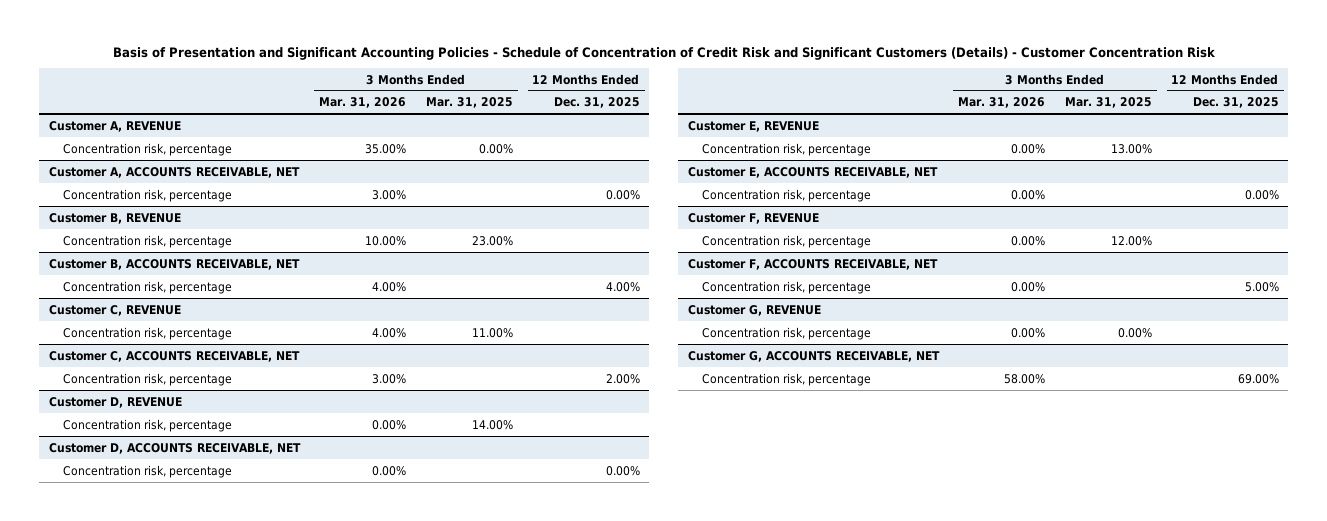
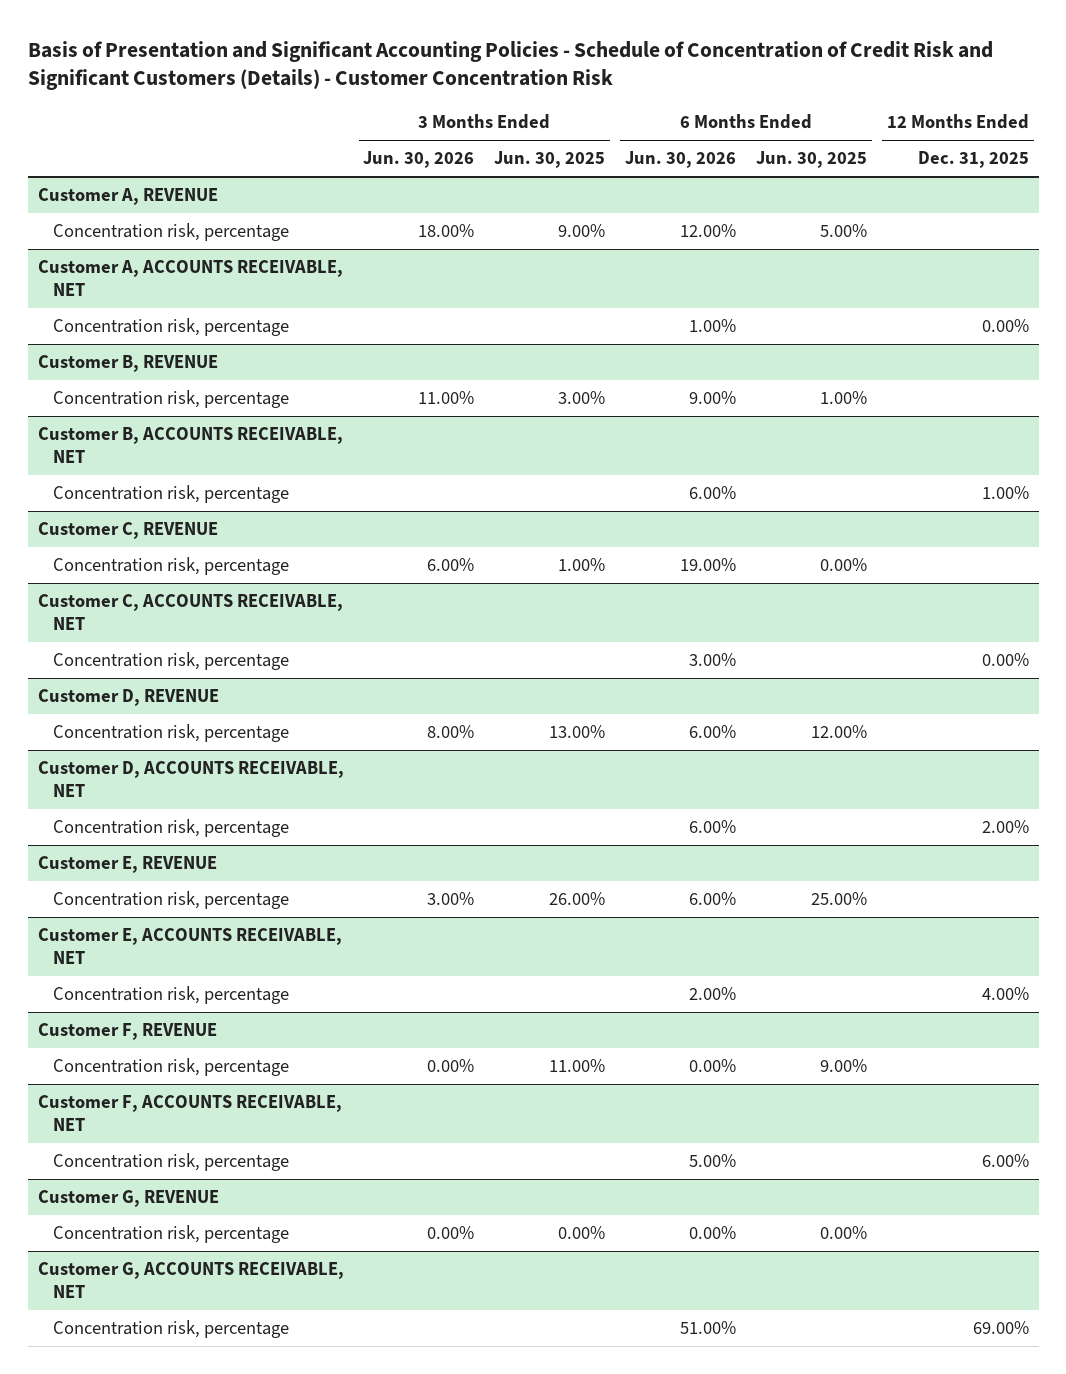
- | 3 Months Ended Mar. 31, 2026 | 3 Months Ended Mar. 31, 2025 | 12 Months Ended Dec. 31, 2025
+ | 3 Months Ended Jun. 30, 2026 | 3 Months Ended Jun. 30, 2025 | 6 Months Ended Jun. 30, 2026 | 6 Months Ended Jun. 30, 2025 | 12 Months Ended Dec. 31, 2025
@ Customer B, ACCOUNTS RECEIVABLE, NET
- Concentration risk, percentage | 4.00% | | 4.00%
+ Concentration risk, percentage | | | 6.00% | | 1.00%
@ Customer C, ACCOUNTS RECEIVABLE, NET
- Concentration risk, percentage | 3.00% | | 2.00%
+ Concentration risk, percentage | | | 3.00% | | 0.00%
@ Customer D, ACCOUNTS RECEIVABLE, NET
- Concentration risk, percentage | 0.00% | | 0.00%
+ Concentration risk, percentage | | | 6.00% | | 2.00%
@ Customer E, ACCOUNTS RECEIVABLE, NET
- Concentration risk, percentage | 0.00% | | 0.00%
+ Concentration risk, percentage | | | 2.00% | | 4.00%
@ Customer F, ACCOUNTS RECEIVABLE, NET
- Concentration risk, percentage | 0.00% | | 5.00%
+ Concentration risk, percentage | | | 5.00% | | 6.00%

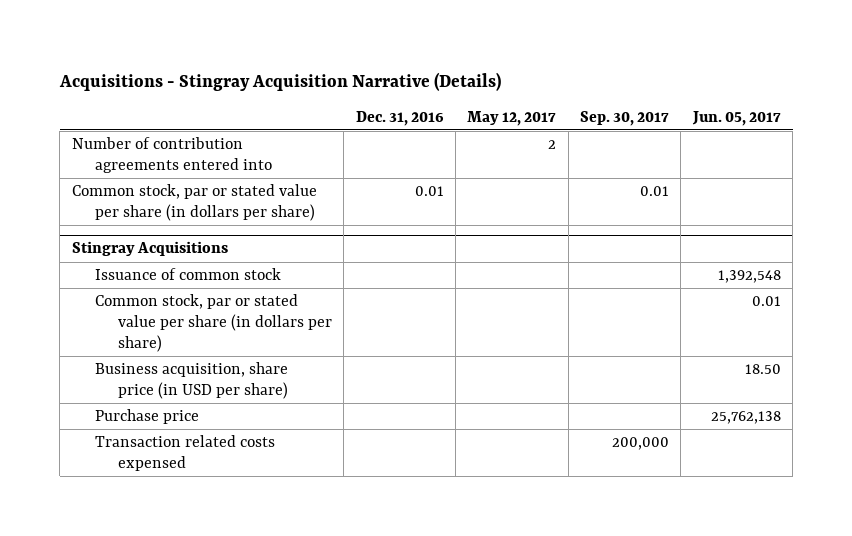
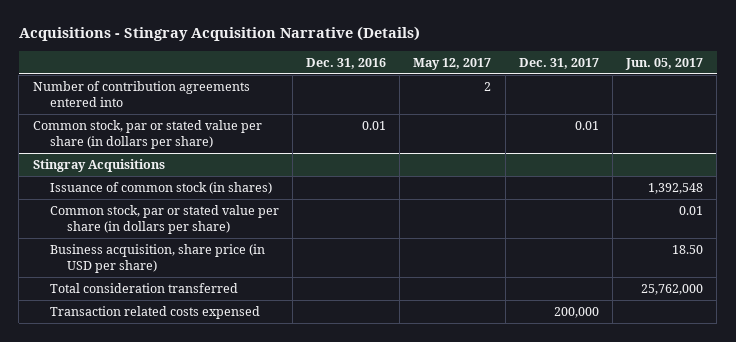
- | Dec. 31, 2016 | May 12, 2017 | Sep. 30, 2017 | Jun. 05, 2017
+ | Dec. 31, 2016 | May 12, 2017 | Dec. 31, 2017 | Jun. 05, 2017
@ Stingray Acquisitions
- Issuance of common stock | | | | 1,392,548
+ Issuance of common stock (in shares) | | | | 1,392,548
- Purchase price | | | | 25,762,138
+ Total consideration transferred | | | | 25,762,000

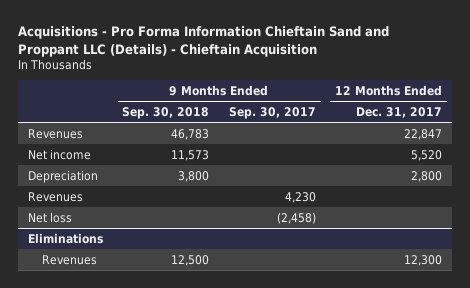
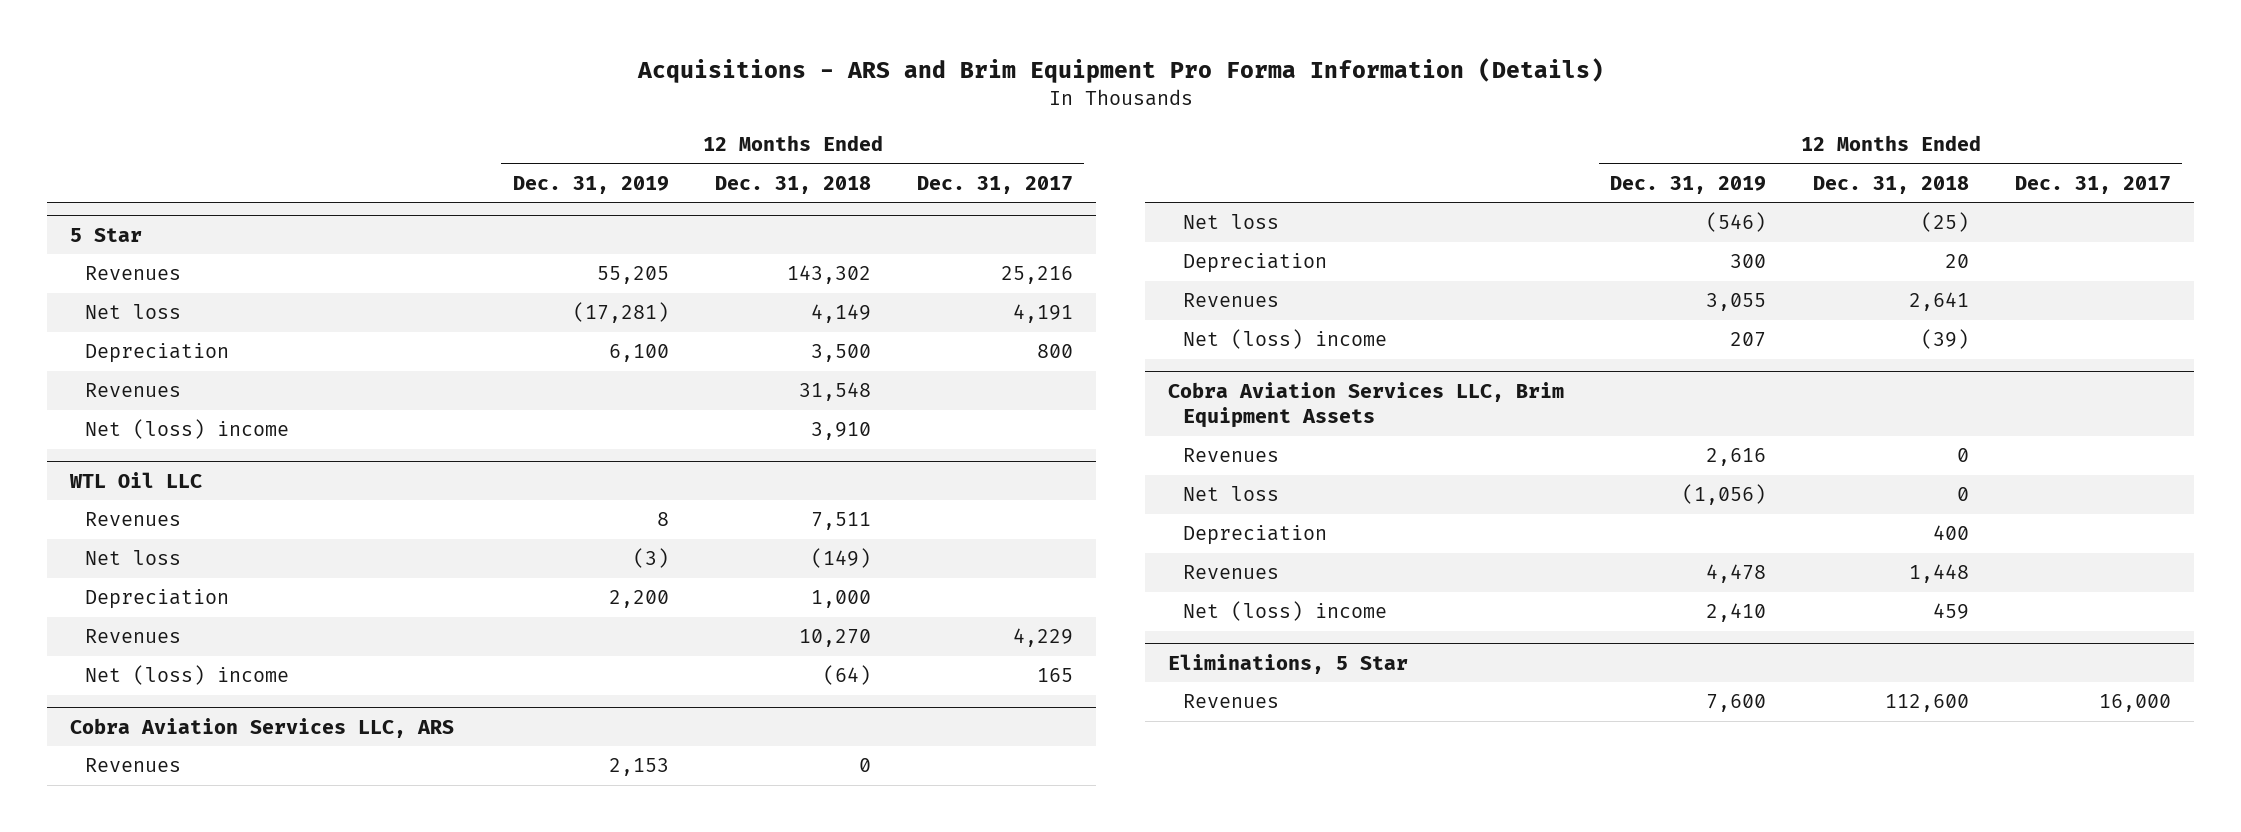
- Acquisitions - Pro Forma Information Chieftain Sand and Proppant LLC (Details) - Chieftain Acquisition
+ Acquisitions - ARS and Brim Equipment Pro Forma Information (Details)
- | 9 Months Ended Sep. 30, 2018 | 9 Months Ended Sep. 30, 2017 | 12 Months Ended Dec. 31, 2017
+ | 12 Months Ended Dec. 31, 2019 | 12 Months Ended Dec. 31, 2018 | 12 Months Ended Dec. 31, 2017
- Revenues | 46,783 | | 22,847
- Net income | 11,573 | | 5,520
- Depreciation | 3,800 | | 2,800
- Revenues | | 4,230 |
- Net loss | | (2,458) |
- Eliminations
- Revenues | 12,500 | | 12,300
+ 5 Star
+ Revenues | 55,205 | 143,302 | 25,216
+ Net loss | (17,281) | 4,149 | 4,191
+ Depreciation | 6,100 | 3,500 | 800
+ Revenues | | 31,548 |
+ Net (loss) income | | 3,910 |
+ WTL Oil LLC
+ Revenues | 8 | 7,511 |
+ Net loss | (3) | (149) |
+ Depreciation | 2,200 | 1,000 |
+ Revenues | | 10,270 | 4,229
+ Net (loss) income | | (64) | 165
+ Cobra Aviation Services LLC, ARS
+ Revenues | 2,153 | 0 |
+ Net loss | (546) | (25) |
+ Depreciation | 300 | 20 |
+ Revenues | 3,055 | 2,641 |
+ Net (loss) income | 207 | (39) |
+ Cobra Aviation Services LLC, Brim Equipment Assets
+ Revenues | 2,616 | 0 |
+ Net loss | (1,056) | 0 |
+ Depreciation | | 400 |
+ Revenues | 4,478 | 1,448 |
+ Net (loss) income | 2,410 | 459 |
+ Eliminations, 5 Star
+ Revenues | 7,600 | 112,600 | 16,000

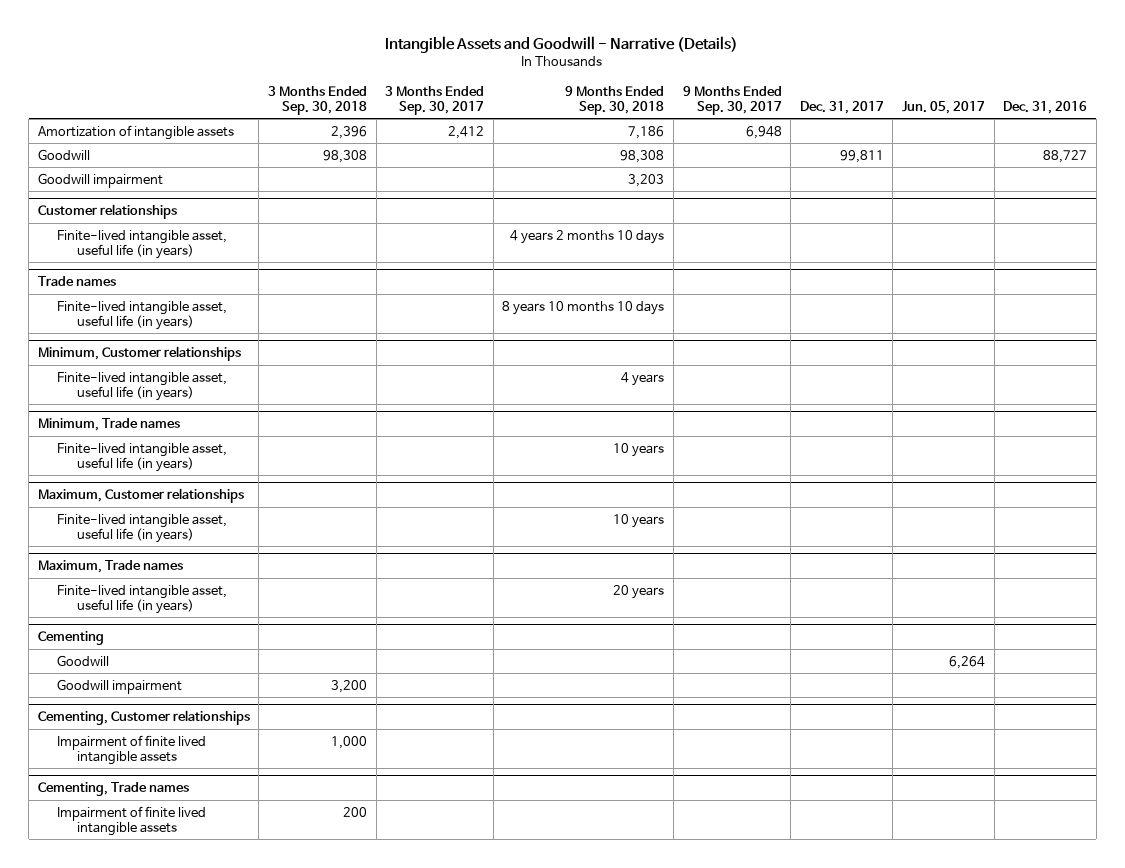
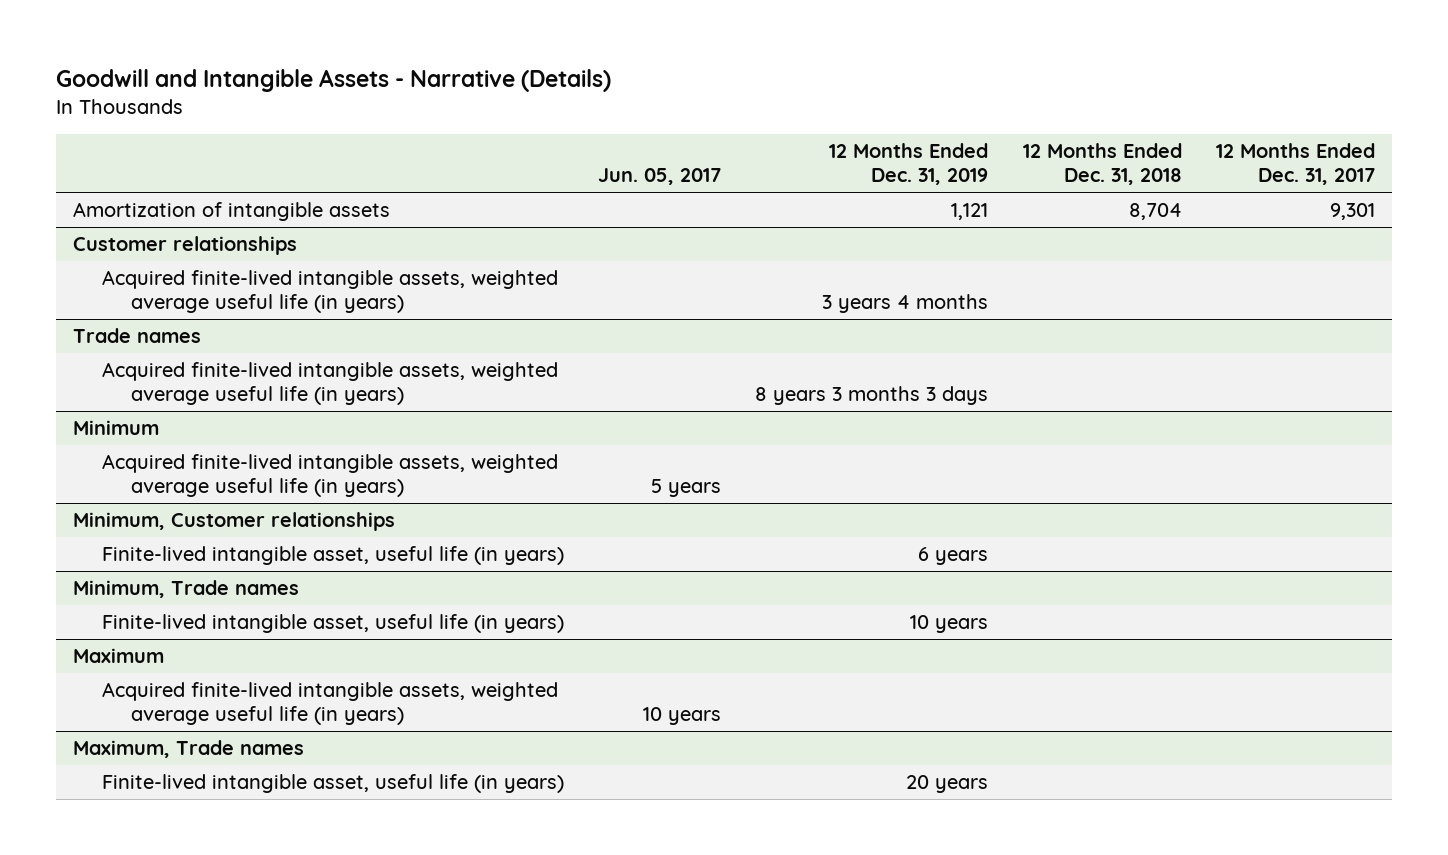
- Intangible Assets and Goodwill - Narrative (Details)
+ Goodwill and Intangible Assets - Narrative (Details)
- | 3 Months Ended Sep. 30, 2018 | 3 Months Ended Sep. 30, 2017 | 9 Months Ended Sep. 30, 2018 | 9 Months Ended Sep. 30, 2017 | Dec. 31, 2017 | Jun. 05, 2017 | Dec. 31, 2016
+ | Jun. 05, 2017 | 12 Months Ended Dec. 31, 2019 | 12 Months Ended Dec. 31, 2018 | 12 Months Ended Dec. 31, 2017
- Goodwill | 98,308 | | 98,308 | | 99,811 | | 88,727
- Goodwill impairment | | | 3,203 | | | |
@ Customer relationships
- Finite-lived intangible asset, useful life (in years) | | | 4 years 2 months 10 days | | | |
+ Acquired finite-lived intangible assets, weighted average useful life (in years) | | 3 years 4 months | |
@ Trade names
- Finite-lived intangible asset, useful life (in years) | | | 8 years 10 months 10 days | | | |
+ Acquired finite-lived intangible assets, weighted average useful life (in years) | | 8 years 3 months 3 days | |
+ Minimum
+ Acquired finite-lived intangible assets, weighted average useful life (in years) | 5 years | | |
- Maximum, Customer relationships
- Finite-lived intangible asset, useful life (in years) | | | 10 years | | | |
+ Maximum
+ Acquired finite-lived intangible assets, weighted average useful life (in years) | 10 years | | |
- Cementing
- Goodwill | | | | | | 6,264 |
- Goodwill impairment | 3,200 | | | | | |
- Cementing, Customer relationships
- Impairment of finite lived intangible assets | 1,000 | | | | | |
- Cementing, Trade names
- Impairment of finite lived intangible assets | 200 | | | | | |

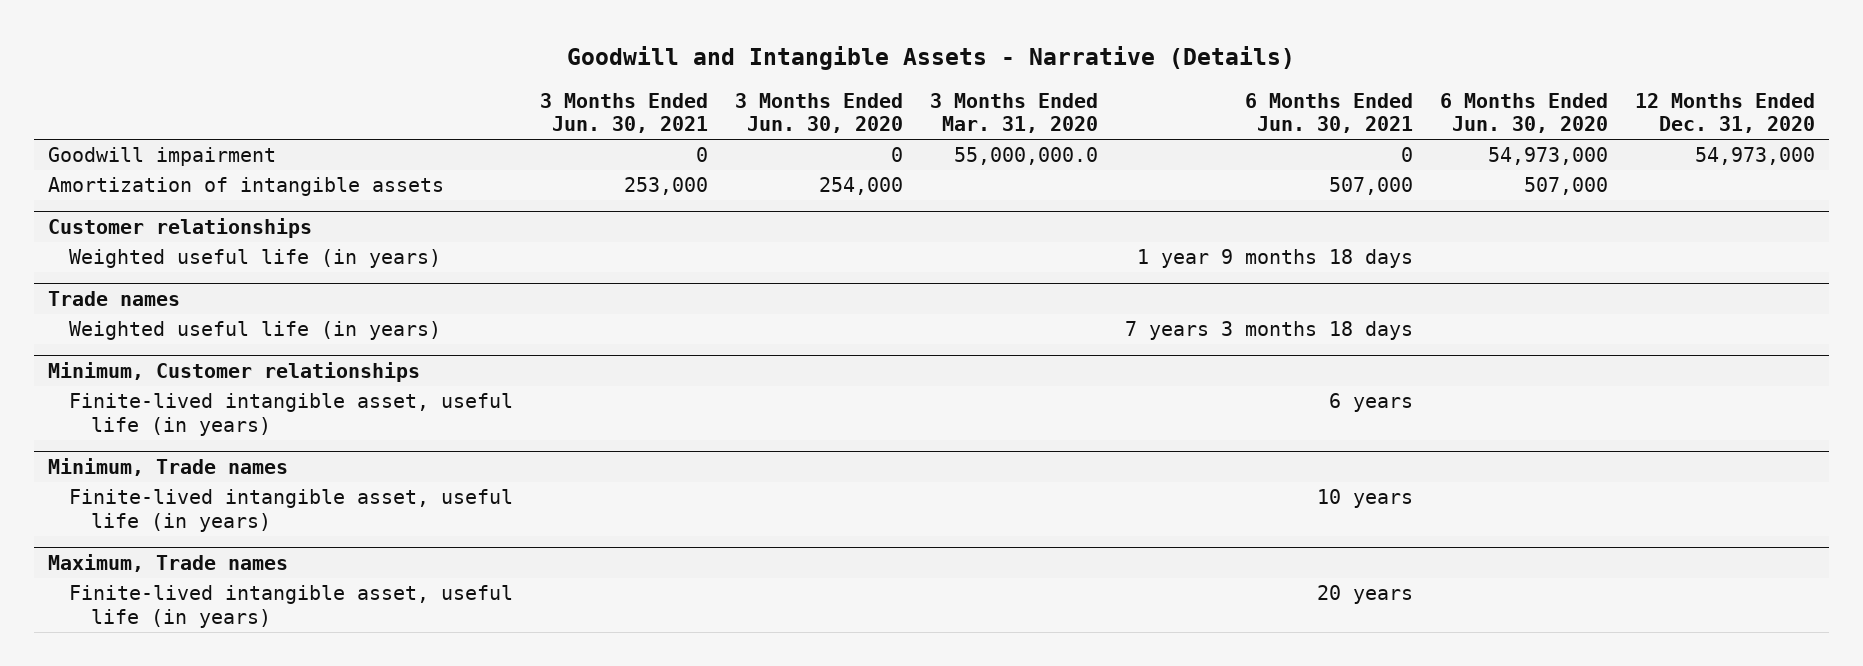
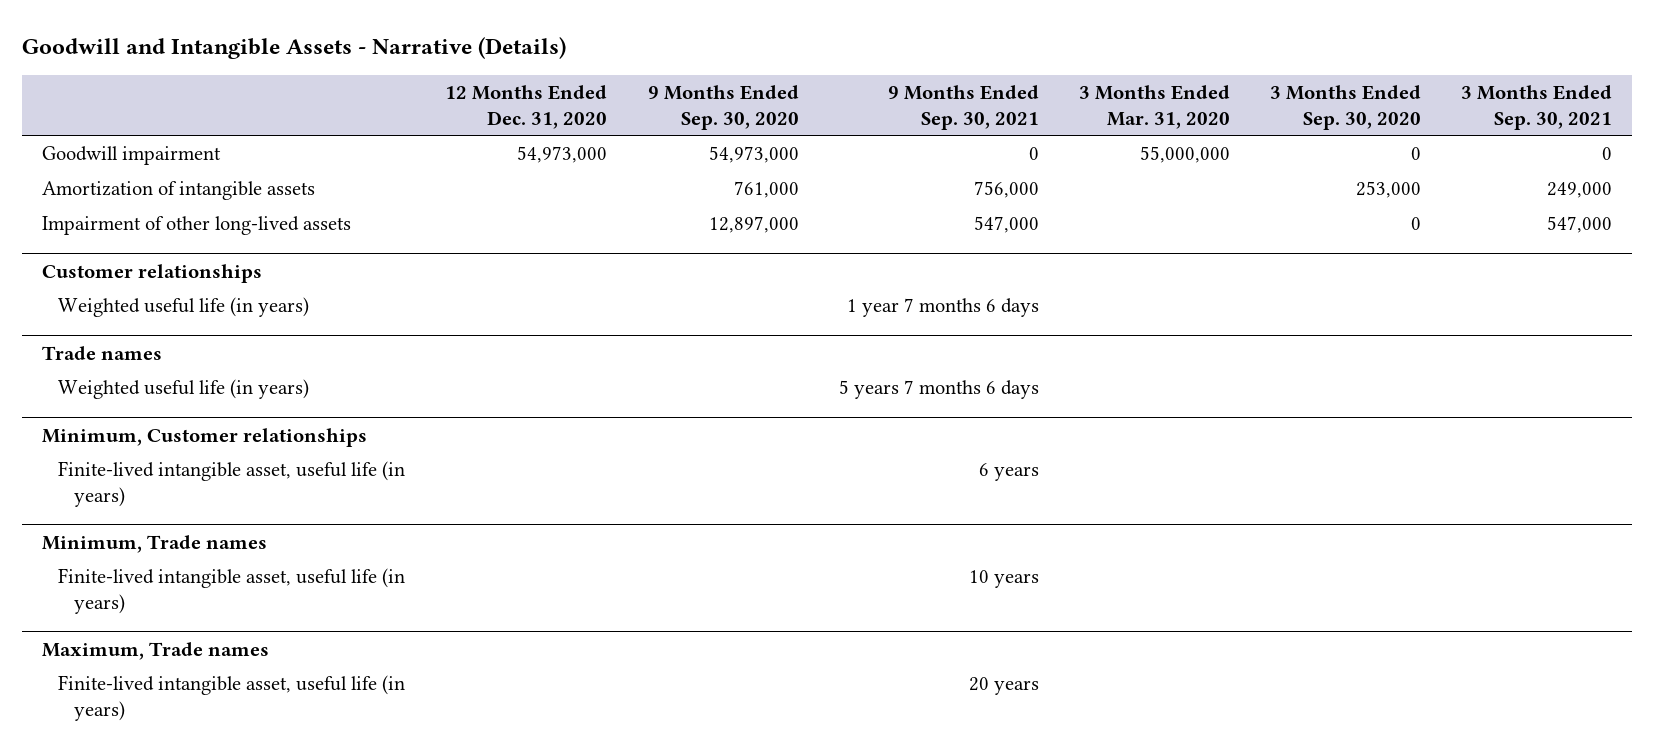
- | 3 Months Ended Jun. 30, 2021 | 3 Months Ended Jun. 30, 2020 | 3 Months Ended Mar. 31, 2020 | 6 Months Ended Jun. 30, 2021 | 6 Months Ended Jun. 30, 2020 | 12 Months Ended Dec. 31, 2020
+ | 12 Months Ended Dec. 31, 2020 | 9 Months Ended Sep. 30, 2020 | 9 Months Ended Sep. 30, 2021 | 3 Months Ended Mar. 31, 2020 | 3 Months Ended Sep. 30, 2020 | 3 Months Ended Sep. 30, 2021
- Goodwill impairment | 0 | 0 | 55,000,000.0 | 0 | 54,973,000 | 54,973,000
+ Goodwill impairment | 54,973,000 | 54,973,000 | 0 | 55,000,000 | 0 | 0
+ Impairment of other long-lived assets | | 12,897,000 | 547,000 | | 0 | 547,000

